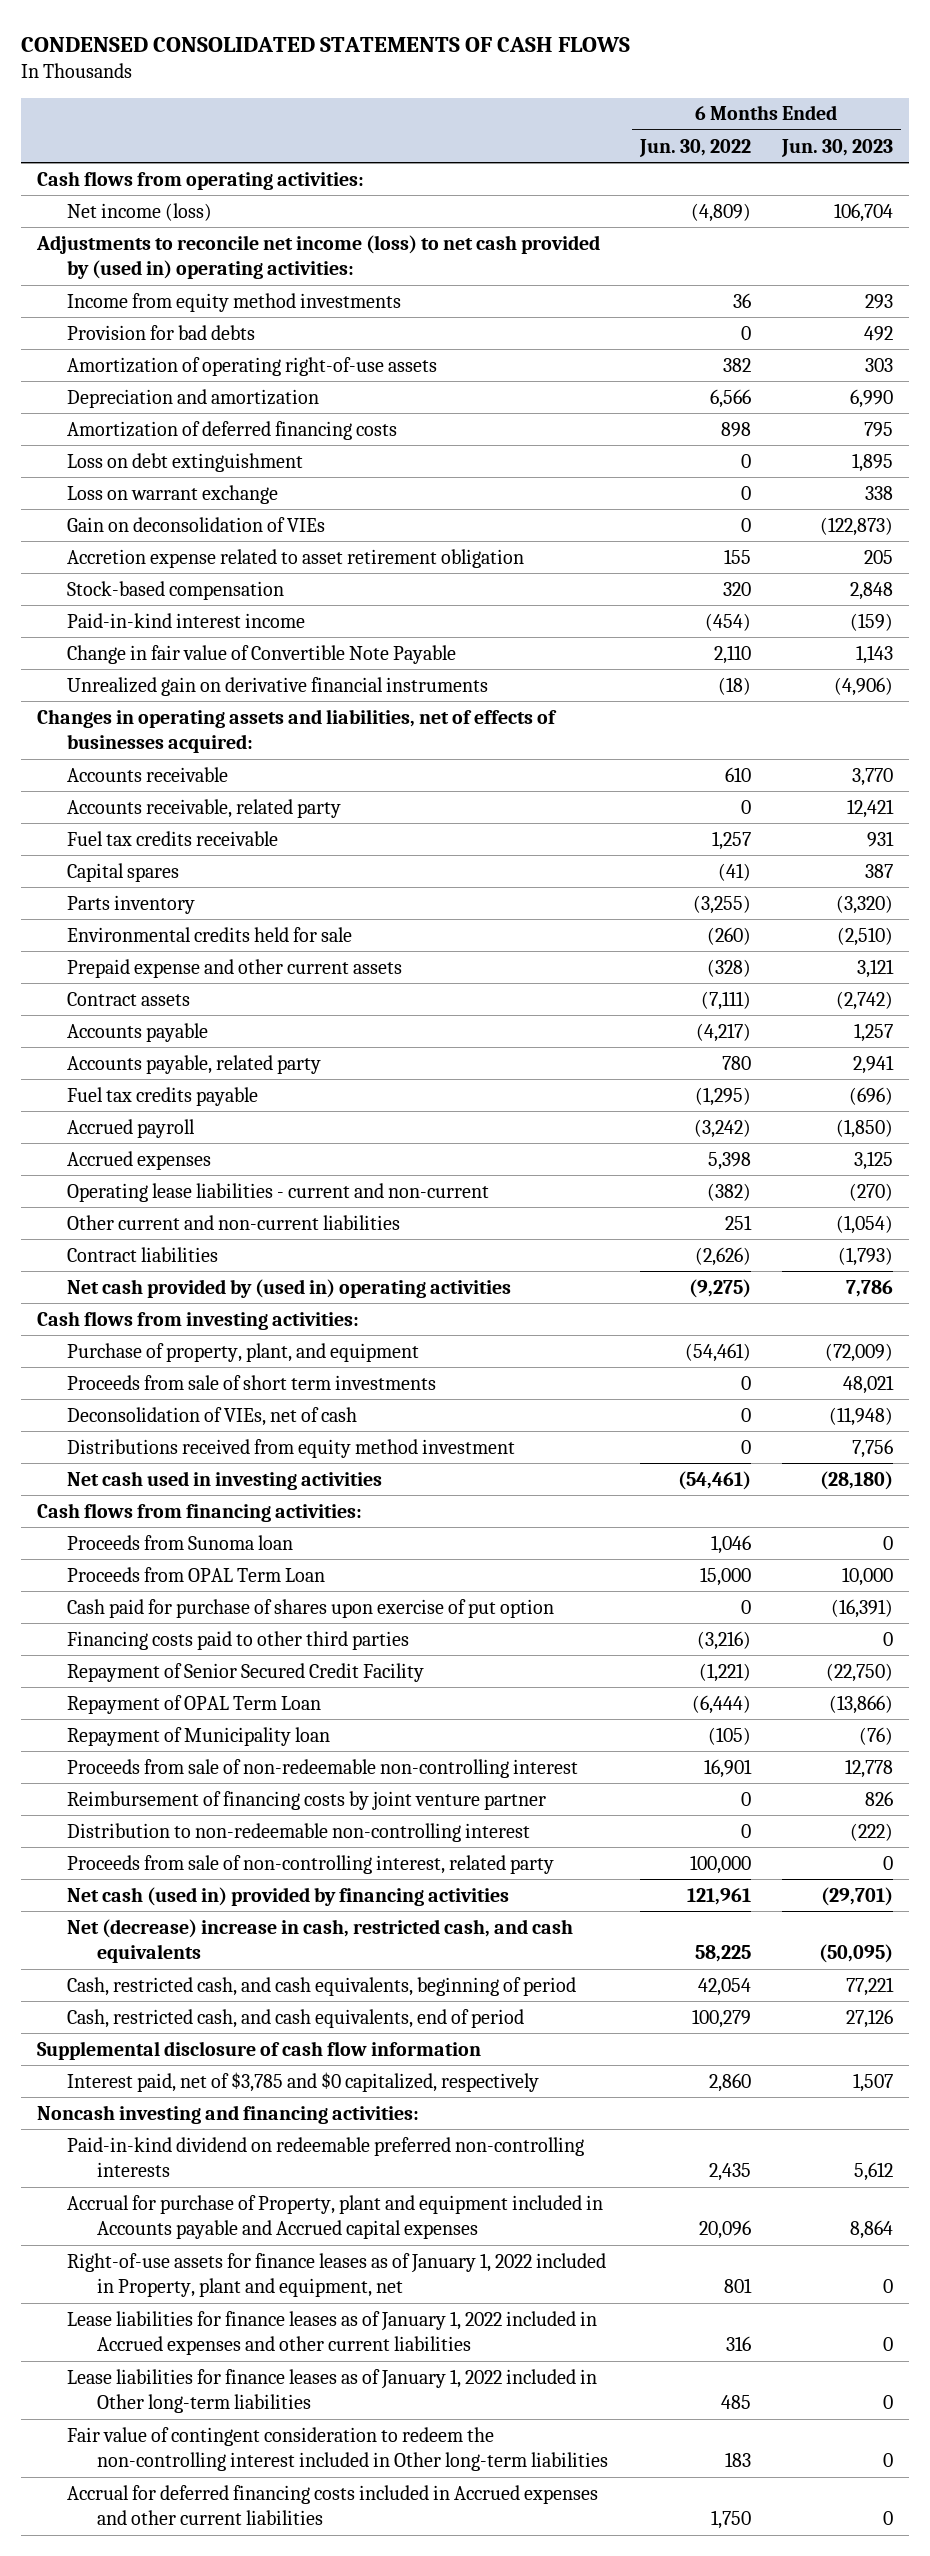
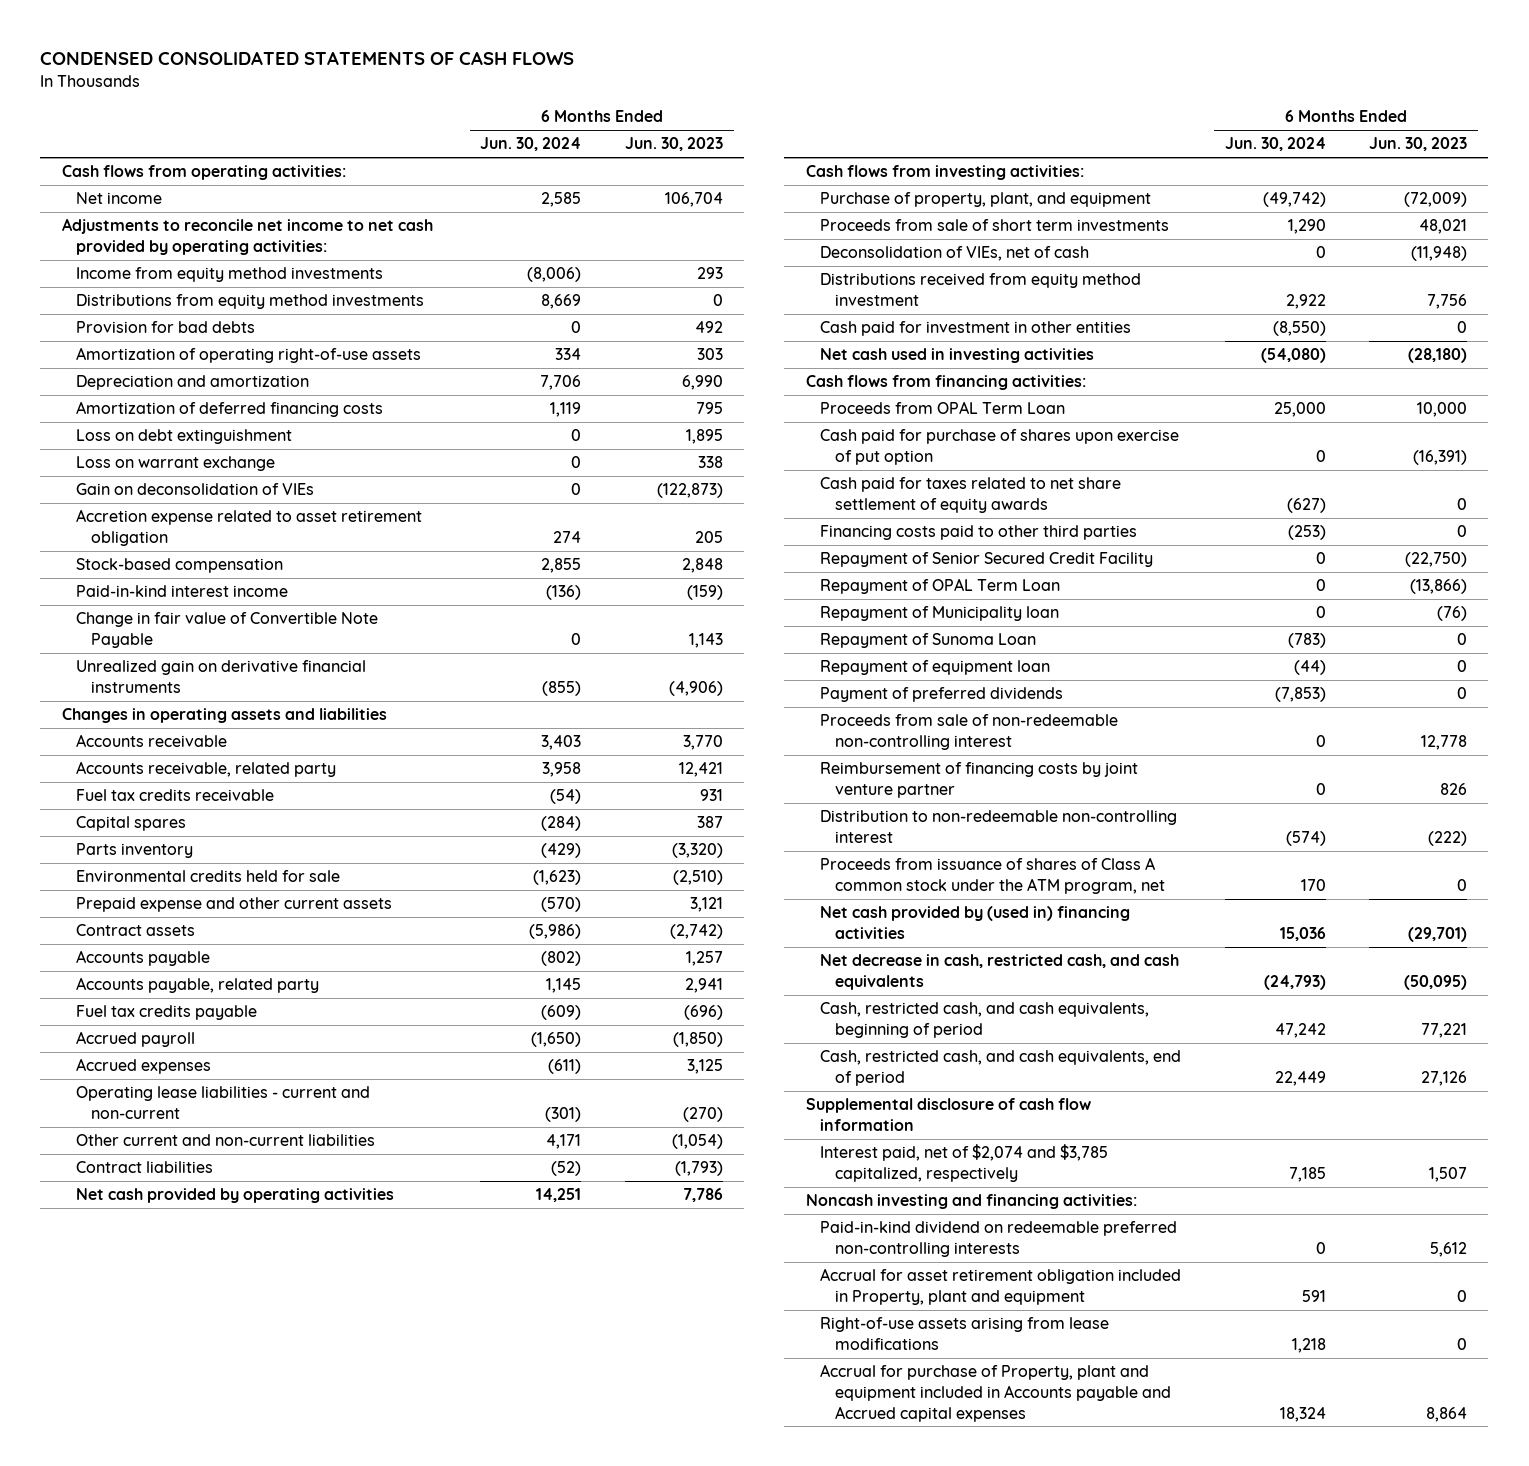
- | 6 Months Ended Jun. 30, 2022 | 6 Months Ended Jun. 30, 2023
+ | 6 Months Ended Jun. 30, 2024 | 6 Months Ended Jun. 30, 2023
- Net income (loss) | (4,809) | 106,704
- Adjustments to reconcile net income (loss) to net cash provided by (used in) operating activities:
+ Net income | 2,585 | 106,704
+ Adjustments to reconcile net income to net cash provided by operating activities:
+ Distributions from equity method investments | 8,669 | 0
- Changes in operating assets and liabilities, net of effects of businesses acquired:
+ Changes in operating assets and liabilities
- Net cash provided by (used in) operating activities | (9,275) | 7,786
+ Net cash provided by operating activities | 14,251 | 7,786
+ Cash paid for investment in other entities | (8,550) | 0
- Proceeds from Sunoma loan | 1,046 | 0
+ Cash paid for taxes related to net share settlement of equity awards | (627) | 0
+ Repayment of Sunoma Loan | (783) | 0
+ Repayment of equipment loan | (44) | 0
+ Payment of preferred dividends | (7,853) | 0
- Proceeds from sale of non-controlling interest, related party | 100,000 | 0
- Net cash (used in) provided by financing activities | 121,961 | (29,701)
- Net (decrease) increase in cash, restricted cash, and cash equivalents | 58,225 | (50,095)
+ Proceeds from issuance of shares of Class A common stock under the ATM program, net | 170 | 0
+ Net cash provided by (used in) financing activities | 15,036 | (29,701)
+ Net decrease in cash, restricted cash, and cash equivalents | (24,793) | (50,095)
- Interest paid, net of $3,785 and $0 capitalized, respectively | 2,860 | 1,507
+ Interest paid, net of $2,074 and $3,785 capitalized, respectively | 7,185 | 1,507
+ Accrual for asset retirement obligation included in Property, plant and equipment | 591 | 0
+ Right-of-use assets arising from lease modifications | 1,218 | 0
- Right-of-use assets for finance leases as of January 1, 2022 included in Property, plant and equipment, net | 801 | 0
- Lease liabilities for finance leases as of January 1, 2022 included in Accrued expenses and other current liabilities | 316 | 0
- Lease liabilities for finance leases as of January 1, 2022 included in Other long-term liabilities | 485 | 0
- Fair value of contingent consideration to redeem the non-controlling interest included in Other long-term liabilities | 183 | 0
- Accrual for deferred financing costs included in Accrued expenses and other current liabilities | 1,750 | 0

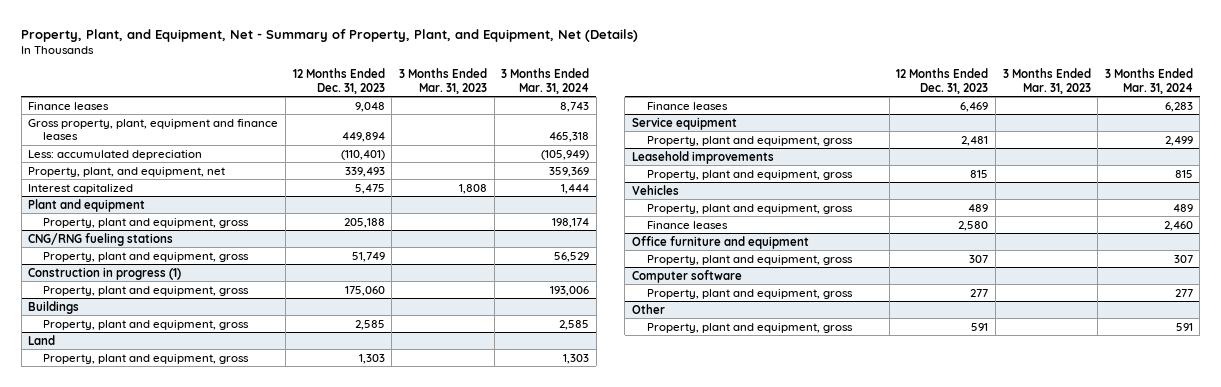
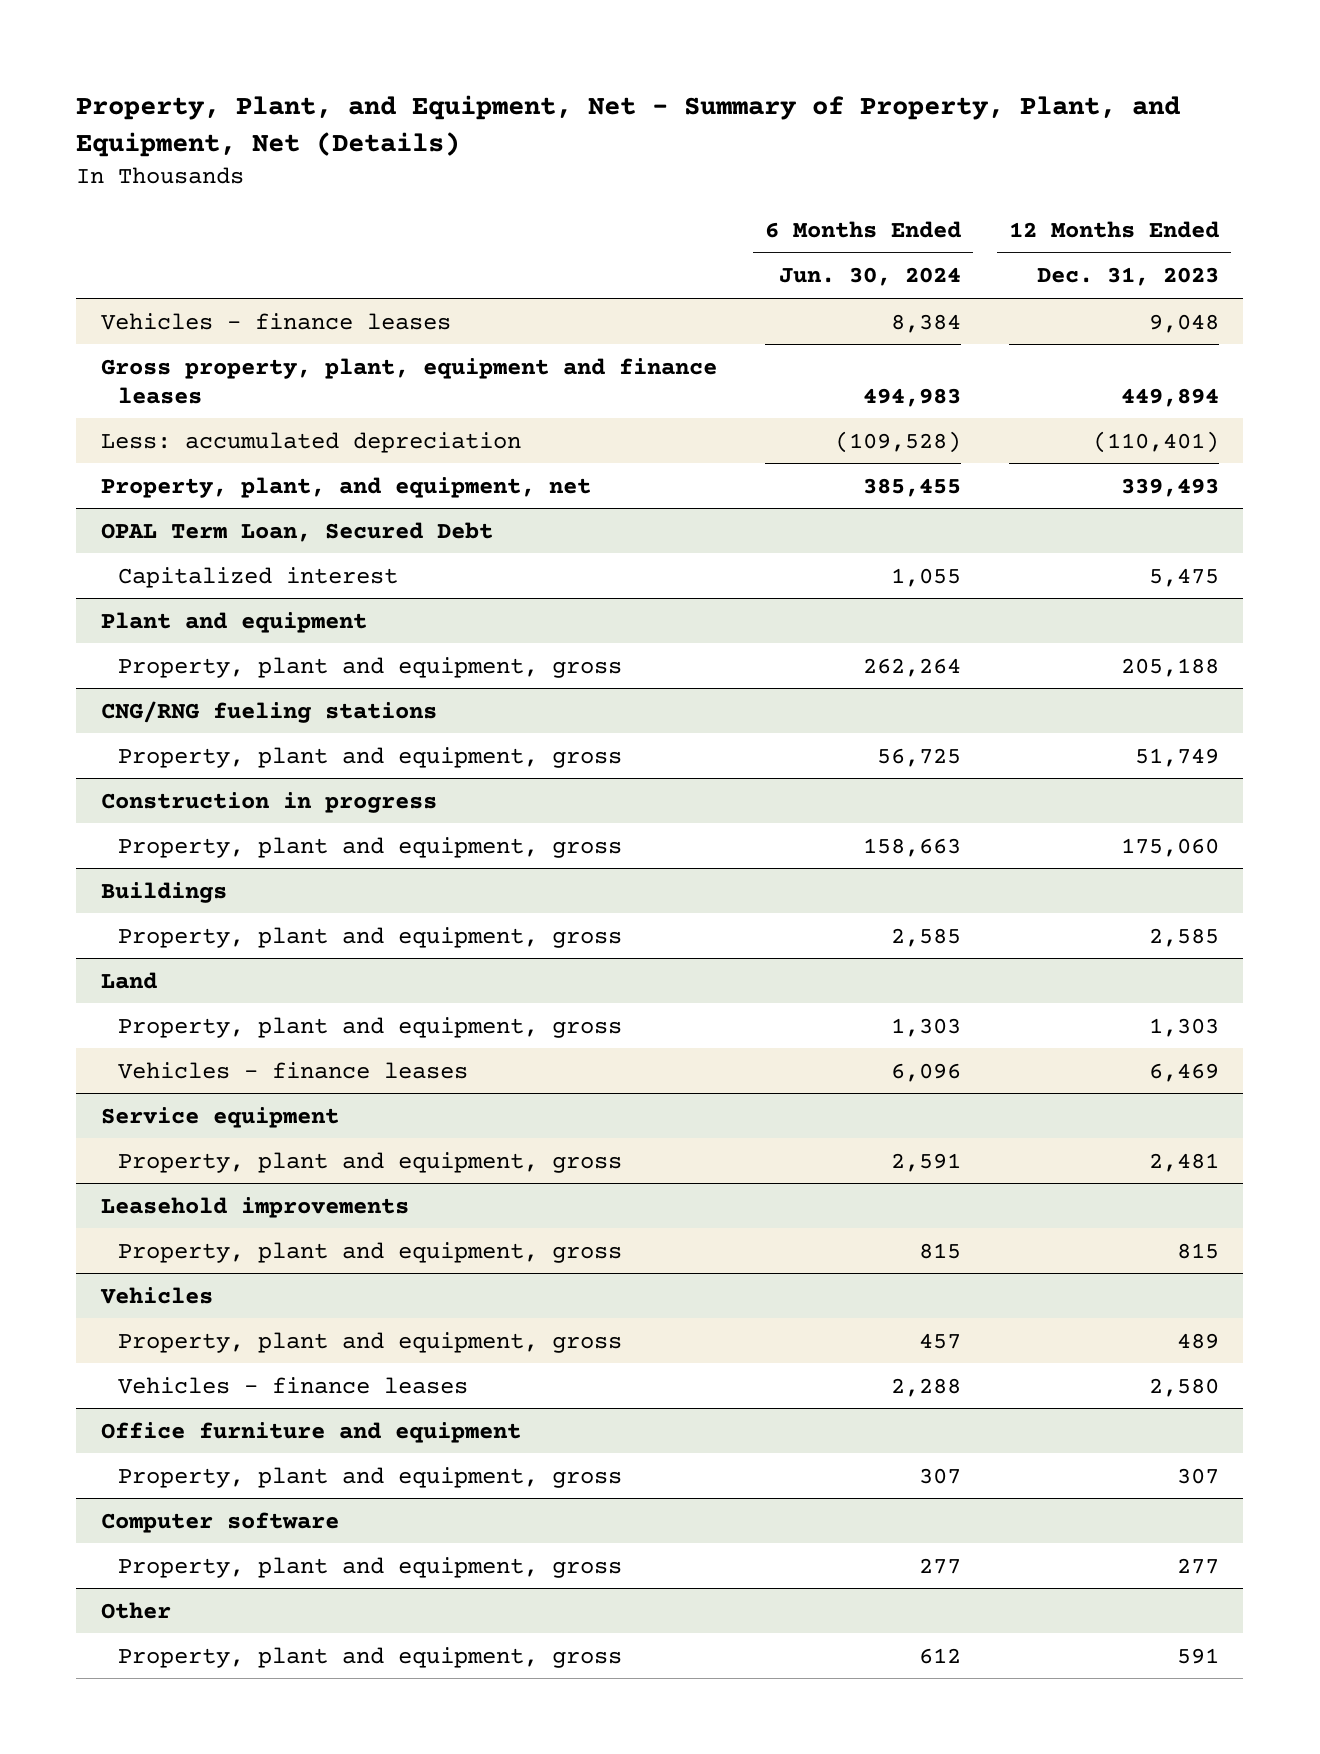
- | 12 Months Ended Dec. 31, 2023 | 3 Months Ended Mar. 31, 2023 | 3 Months Ended Mar. 31, 2024
+ | 6 Months Ended Jun. 30, 2024 | 12 Months Ended Dec. 31, 2023
- Finance leases | 9,048 | | 8,743
+ Vehicles - finance leases | 8,384 | 9,048
- Interest capitalized | 5,475 | 1,808 | 1,444
+ OPAL Term Loan, Secured Debt
+ Capitalized interest | 1,055 | 5,475
- Construction in progress (1)
+ Construction in progress
@ Land
- Finance leases | 6,469 | | 6,283
+ Vehicles - finance leases | 6,096 | 6,469
@ Vehicles
- Finance leases | 2,580 | | 2,460
+ Vehicles - finance leases | 2,288 | 2,580

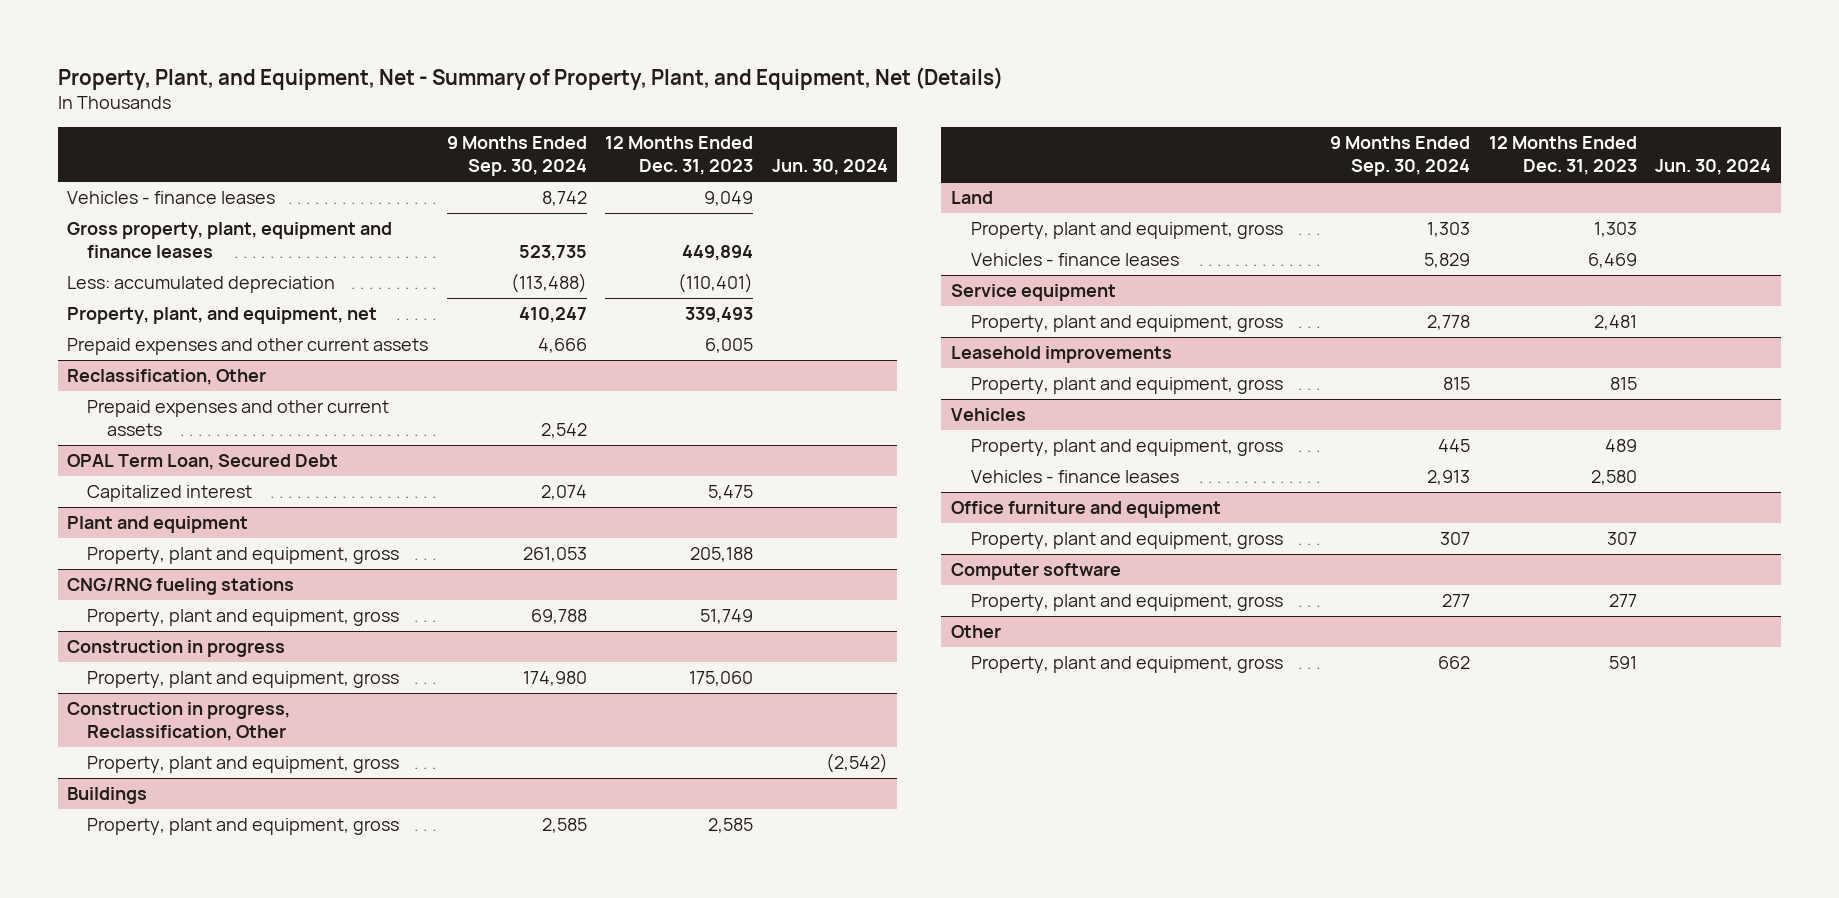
- | 6 Months Ended Jun. 30, 2024 | 12 Months Ended Dec. 31, 2023
+ | 9 Months Ended Sep. 30, 2024 | 12 Months Ended Dec. 31, 2023 | Jun. 30, 2024
- Vehicles - finance leases | 8,384 | 9,048
+ Vehicles - finance leases | 8,742 | 9,049 |
+ Prepaid expenses and other current assets | 4,666 | 6,005 |
+ Reclassification, Other
+ Prepaid expenses and other current assets | 2,542 | |
+ Construction in progress, Reclassification, Other
+ Property, plant and equipment, gross | | | (2,542)

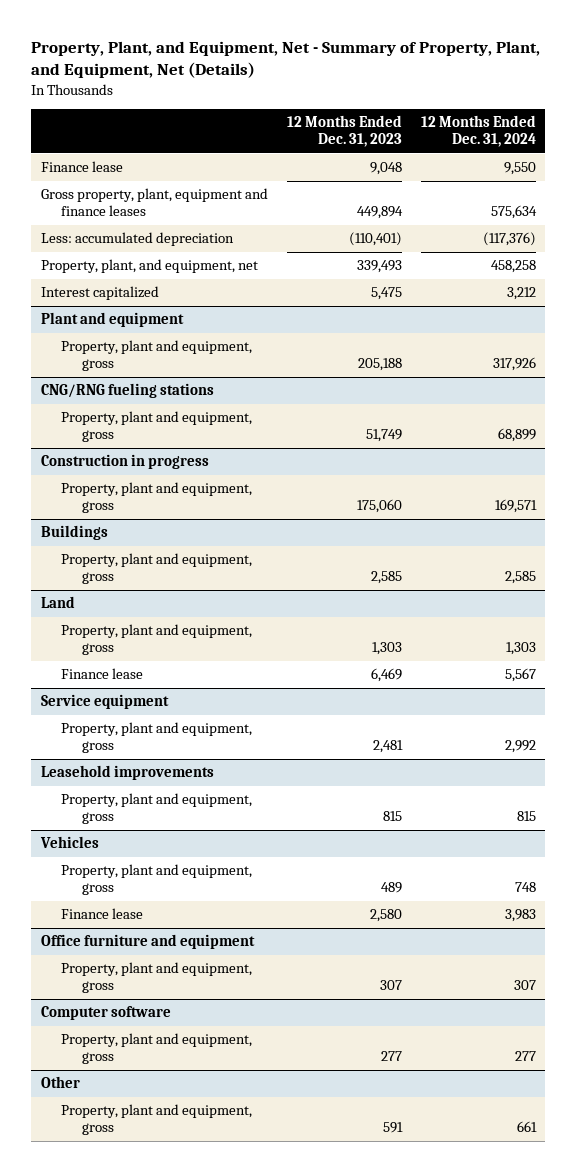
- | 9 Months Ended Sep. 30, 2024 | 12 Months Ended Dec. 31, 2023 | Jun. 30, 2024
+ | 12 Months Ended Dec. 31, 2023 | 12 Months Ended Dec. 31, 2024
- Vehicles - finance leases | 8,742 | 9,049 |
+ Finance lease | 9,048 | 9,550
- Prepaid expenses and other current assets | 4,666 | 6,005 |
- Reclassification, Other
- Prepaid expenses and other current assets | 2,542 | |
- OPAL Term Loan, Secured Debt
- Capitalized interest | 2,074 | 5,475 |
+ Interest capitalized | 5,475 | 3,212
- Construction in progress, Reclassification, Other
- Property, plant and equipment, gross | | | (2,542)
@ Land
- Vehicles - finance leases | 5,829 | 6,469 |
+ Finance lease | 6,469 | 5,567
@ Vehicles
- Vehicles - finance leases | 2,913 | 2,580 |
+ Finance lease | 2,580 | 3,983

